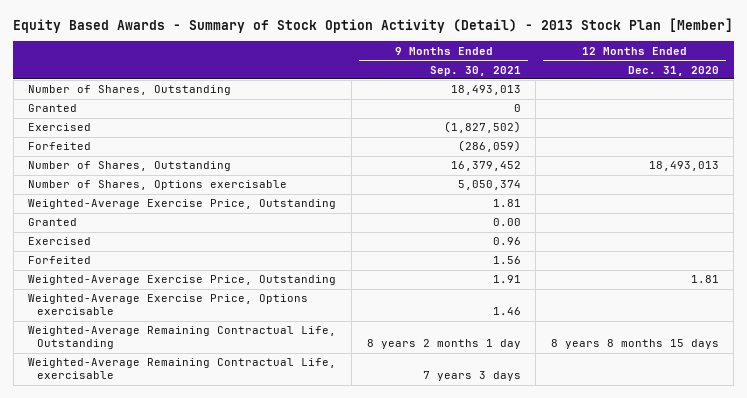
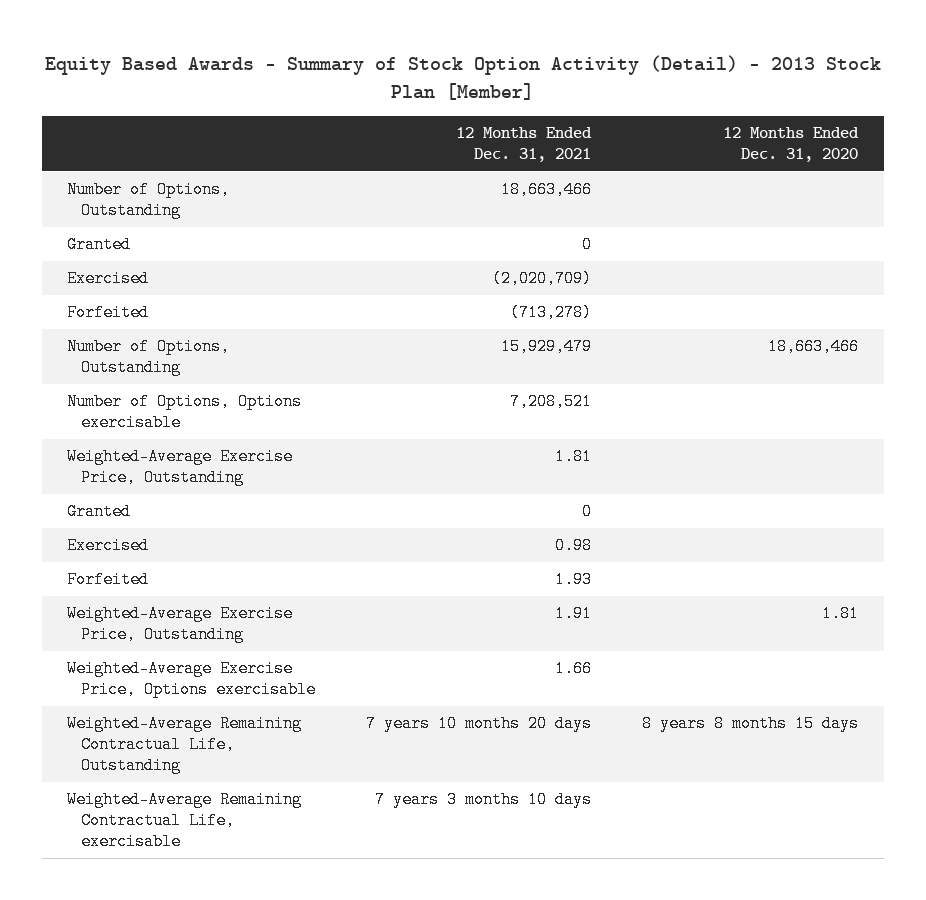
- | 9 Months Ended Sep. 30, 2021 | 12 Months Ended Dec. 31, 2020
+ | 12 Months Ended Dec. 31, 2021 | 12 Months Ended Dec. 31, 2020
- Number of Shares, Outstanding | 18,493,013 |
+ Number of Options, Outstanding | 18,663,466 |
- Number of Shares, Outstanding | 16,379,452 | 18,493,013
- Number of Shares, Options exercisable | 5,050,374 |
+ Number of Options, Outstanding | 15,929,479 | 18,663,466
+ Number of Options, Options exercisable | 7,208,521 |

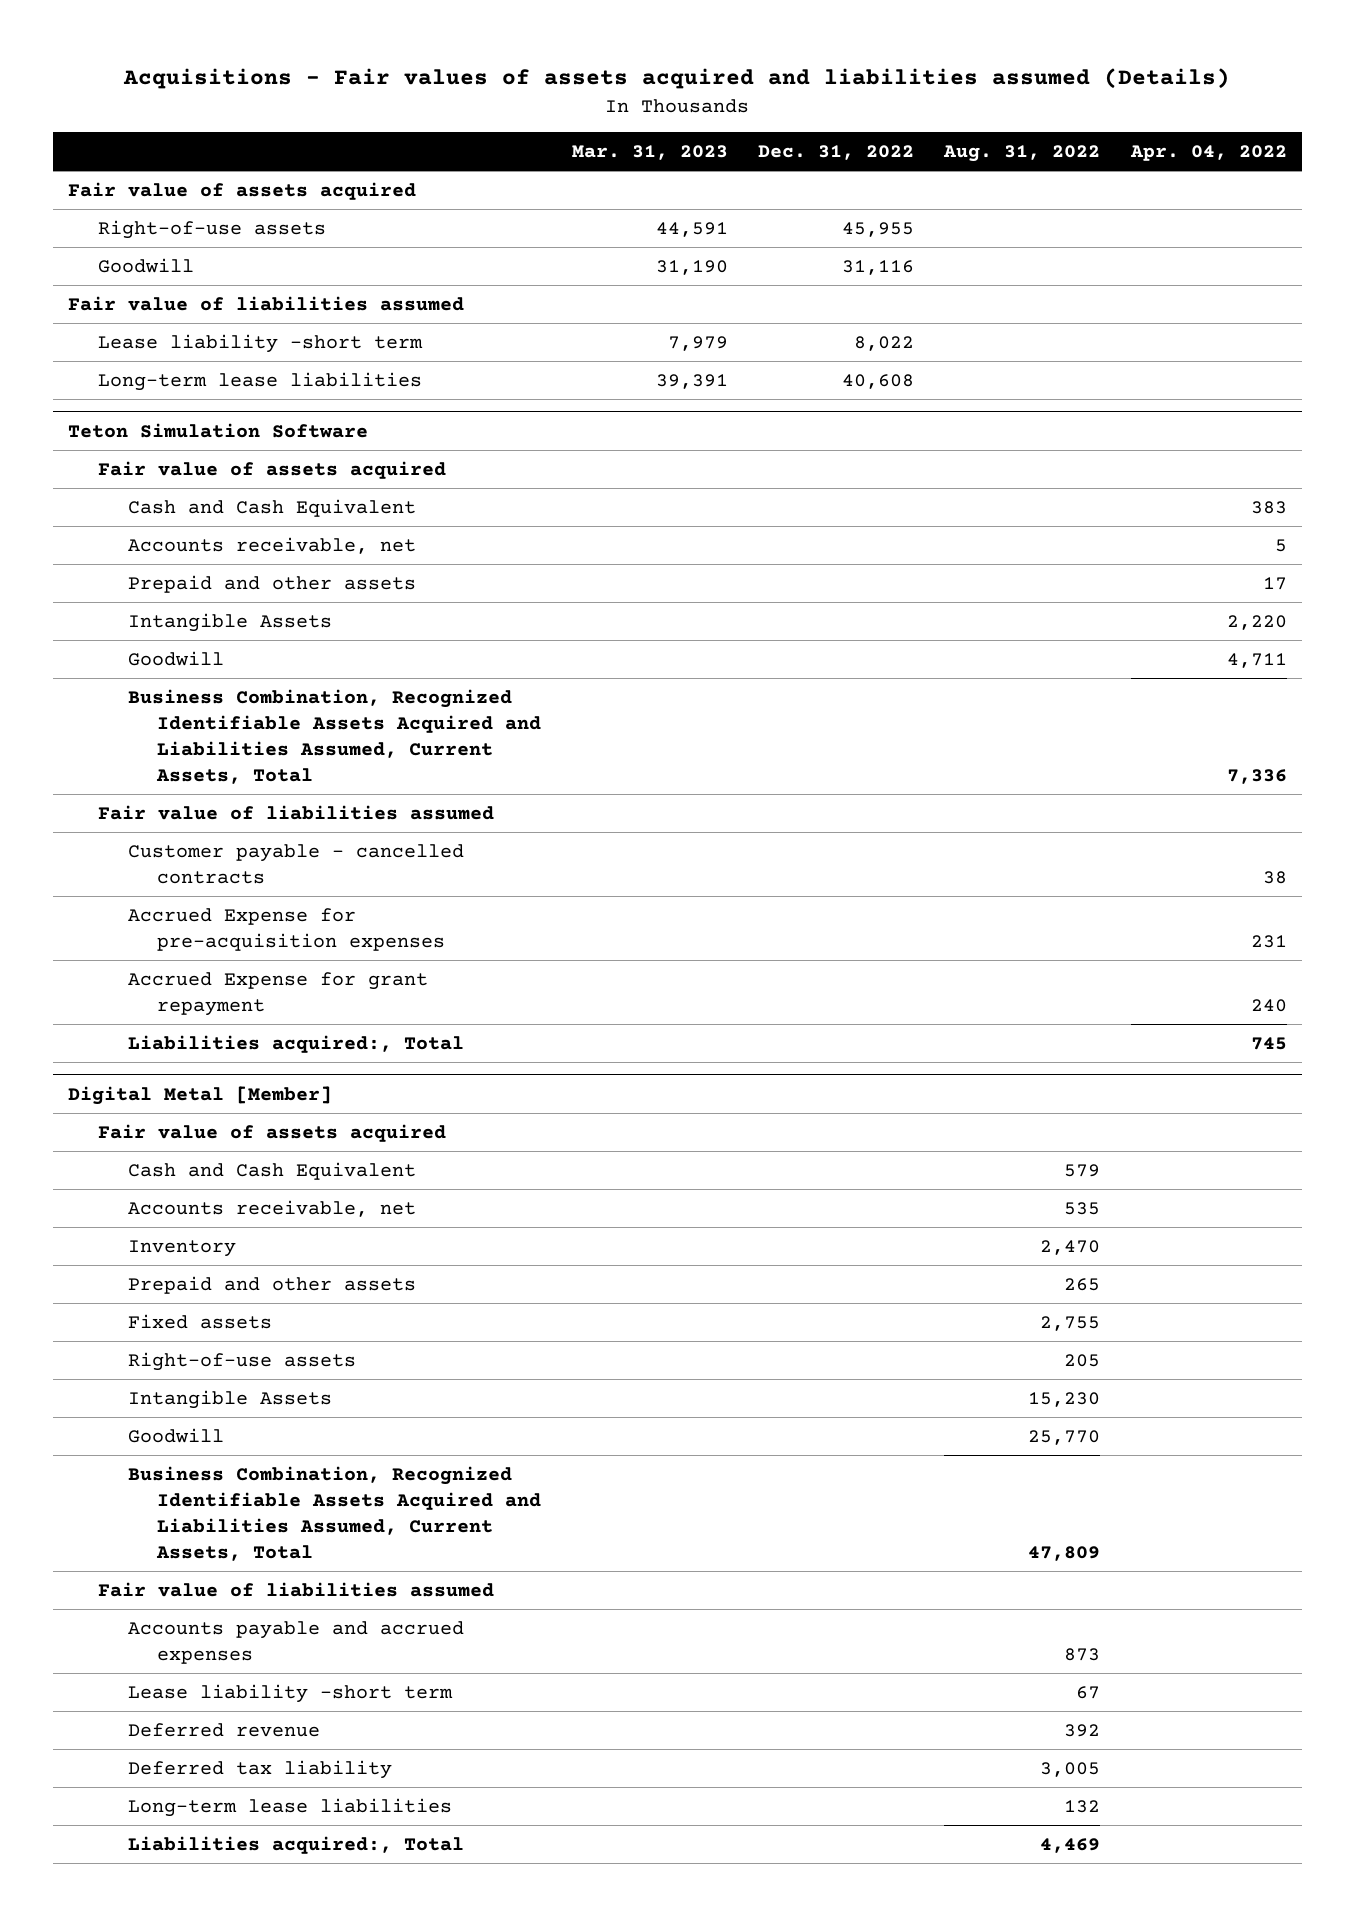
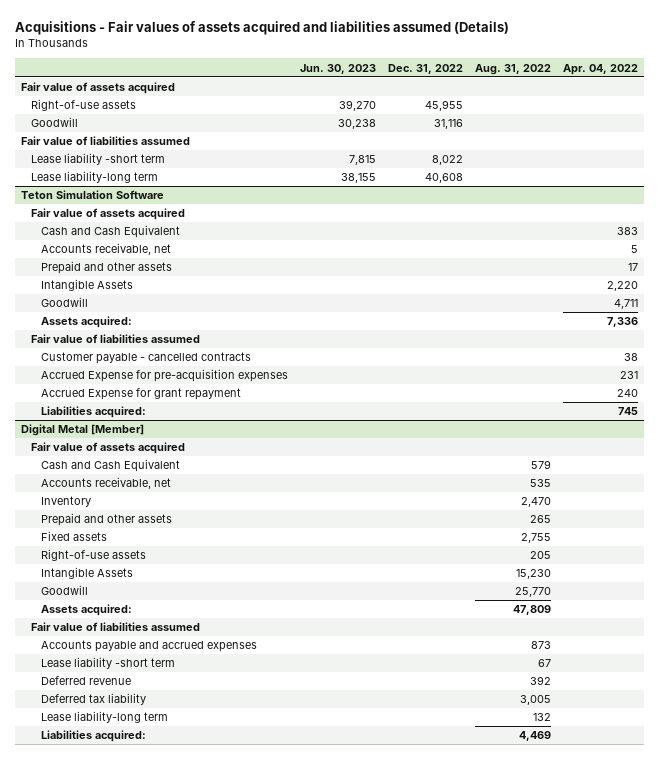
- | Mar. 31, 2023 | Dec. 31, 2022 | Aug. 31, 2022 | Apr. 04, 2022
+ | Jun. 30, 2023 | Dec. 31, 2022 | Aug. 31, 2022 | Apr. 04, 2022
- Long-term lease liabilities | 39,391 | 40,608 | |
+ Lease liability-long term | 38,155 | 40,608 | |
@ Teton Simulation Software
- Business Combination, Recognized Identifiable Assets Acquired and Liabilities Assumed, Current Assets, Total | | | | 7,336
+ Assets acquired: | | | | 7,336
- Liabilities acquired:, Total | | | | 745
+ Liabilities acquired: | | | | 745
@ Digital Metal [Member]
- Business Combination, Recognized Identifiable Assets Acquired and Liabilities Assumed, Current Assets, Total | | | 47,809 |
+ Assets acquired: | | | 47,809 |
- Long-term lease liabilities | | | 132 |
- Liabilities acquired:, Total | | | 4,469 |
+ Lease liability-long term | | | 132 |
+ Liabilities acquired: | | | 4,469 |

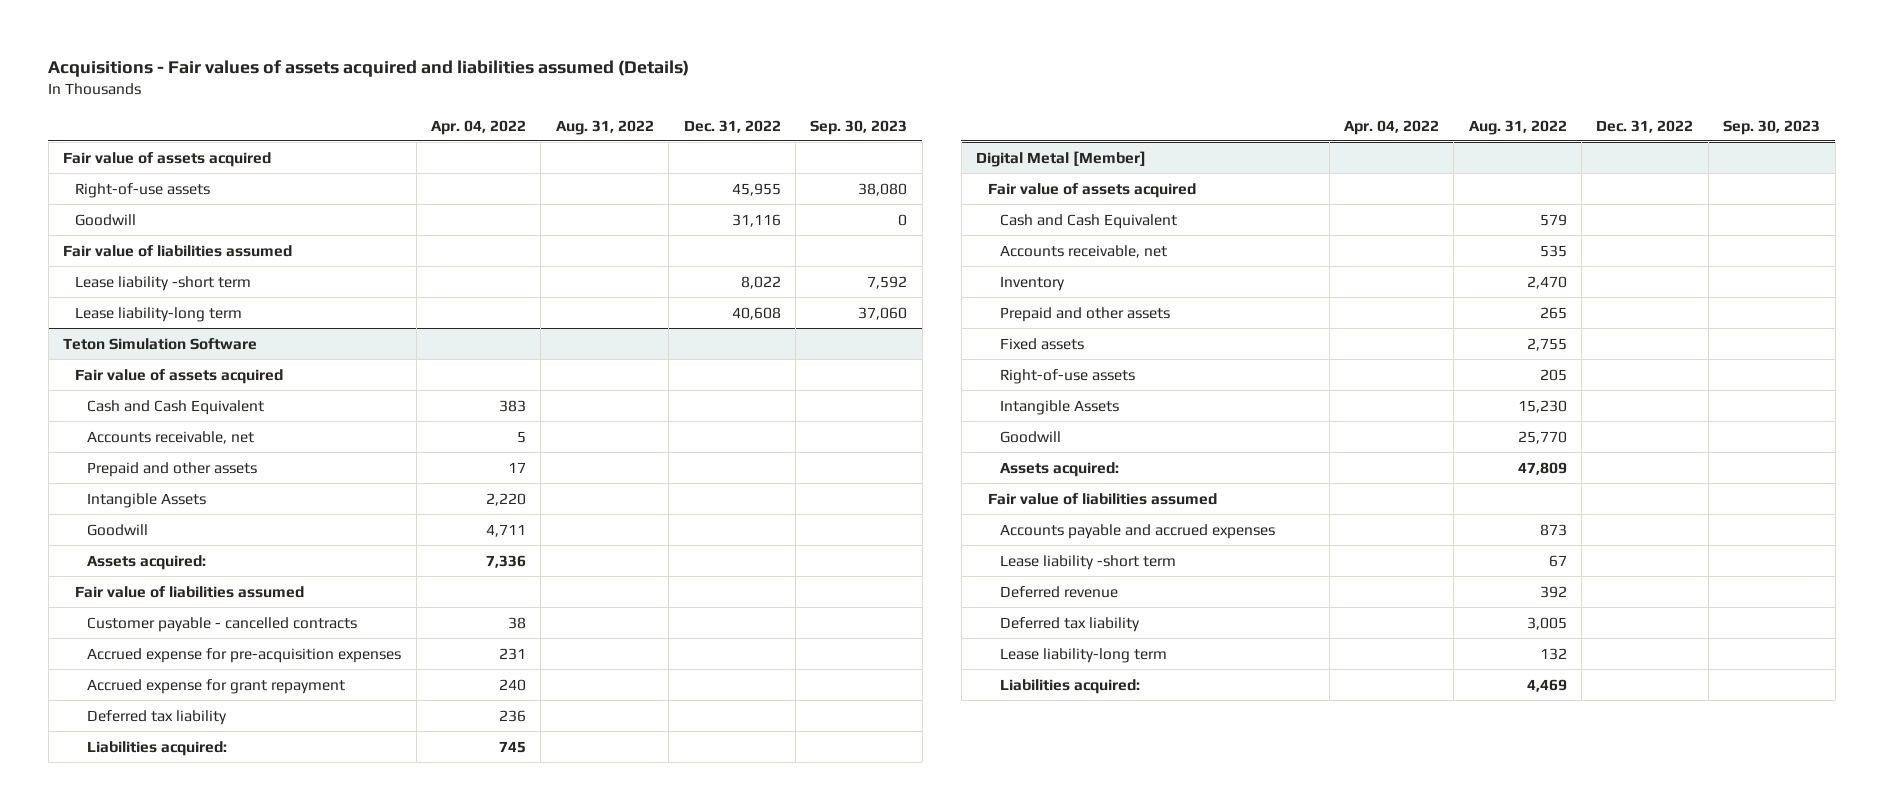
- | Jun. 30, 2023 | Dec. 31, 2022 | Aug. 31, 2022 | Apr. 04, 2022
+ | Apr. 04, 2022 | Aug. 31, 2022 | Dec. 31, 2022 | Sep. 30, 2023
@ Teton Simulation Software
- Accrued Expense for pre-acquisition expenses | | | | 231
- Accrued Expense for grant repayment | | | | 240
+ Accrued expense for pre-acquisition expenses | 231 | | |
+ Accrued expense for grant repayment | 240 | | |
+ Deferred tax liability | 236 | | |

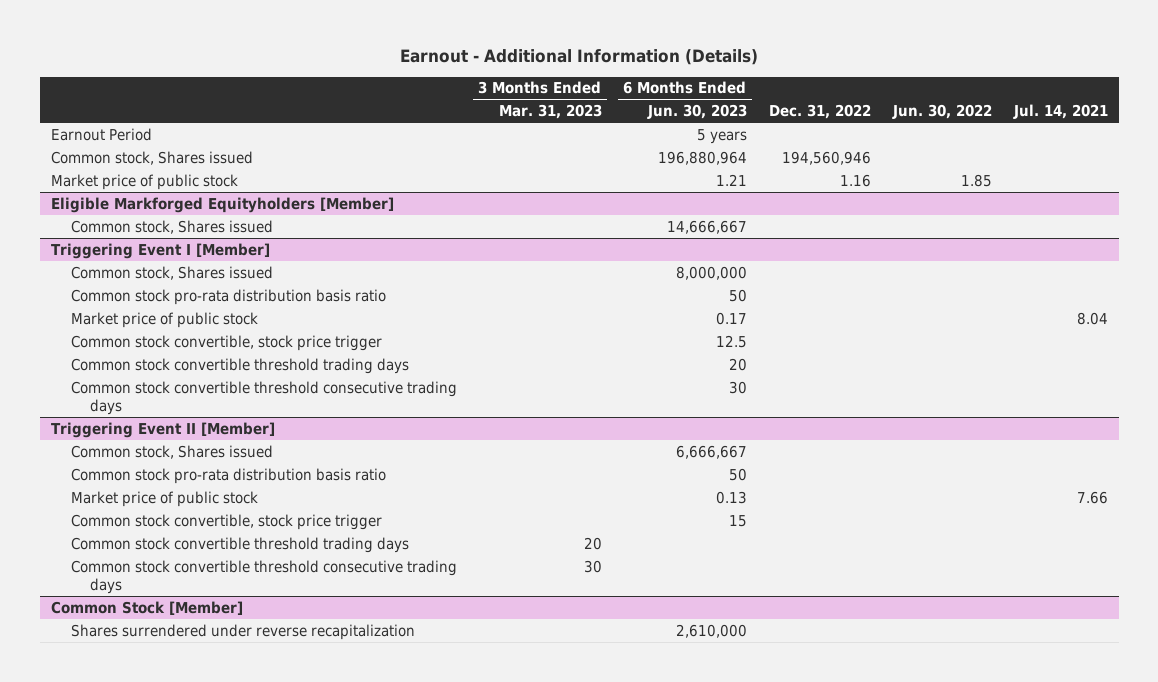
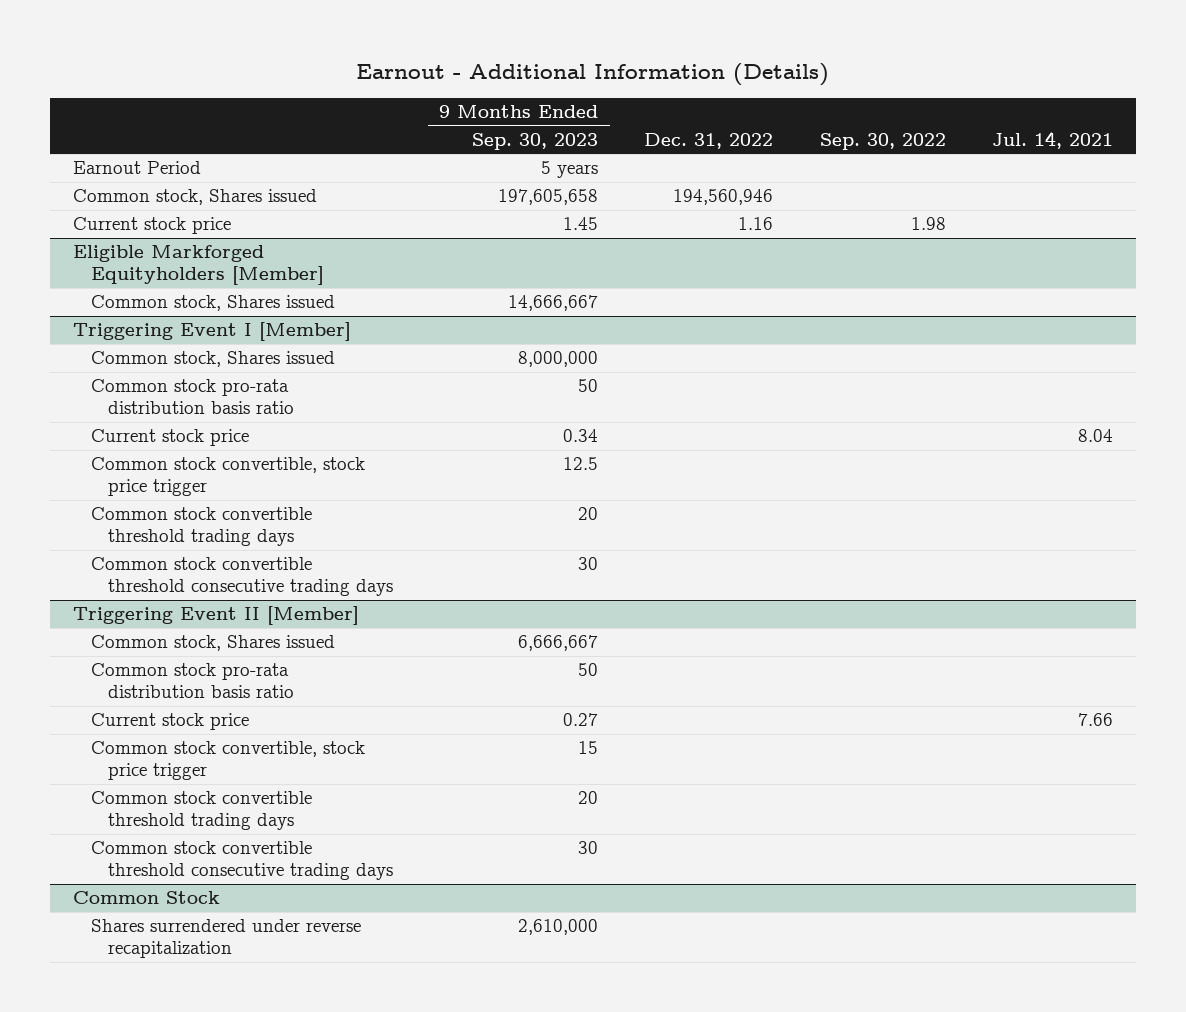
- | 3 Months Ended Mar. 31, 2023 | 6 Months Ended Jun. 30, 2023 | Dec. 31, 2022 | Jun. 30, 2022 | Jul. 14, 2021
+ | 9 Months Ended Sep. 30, 2023 | Dec. 31, 2022 | Sep. 30, 2022 | Jul. 14, 2021
- Market price of public stock | | 1.21 | 1.16 | 1.85 |
+ Current stock price | 1.45 | 1.16 | 1.98 |
@ Triggering Event I [Member]
- Market price of public stock | | 0.17 | | | 8.04
+ Current stock price | 0.34 | | | 8.04
@ Triggering Event II [Member]
- Market price of public stock | | 0.13 | | | 7.66
+ Current stock price | 0.27 | | | 7.66
- Common Stock [Member]
+ Common Stock

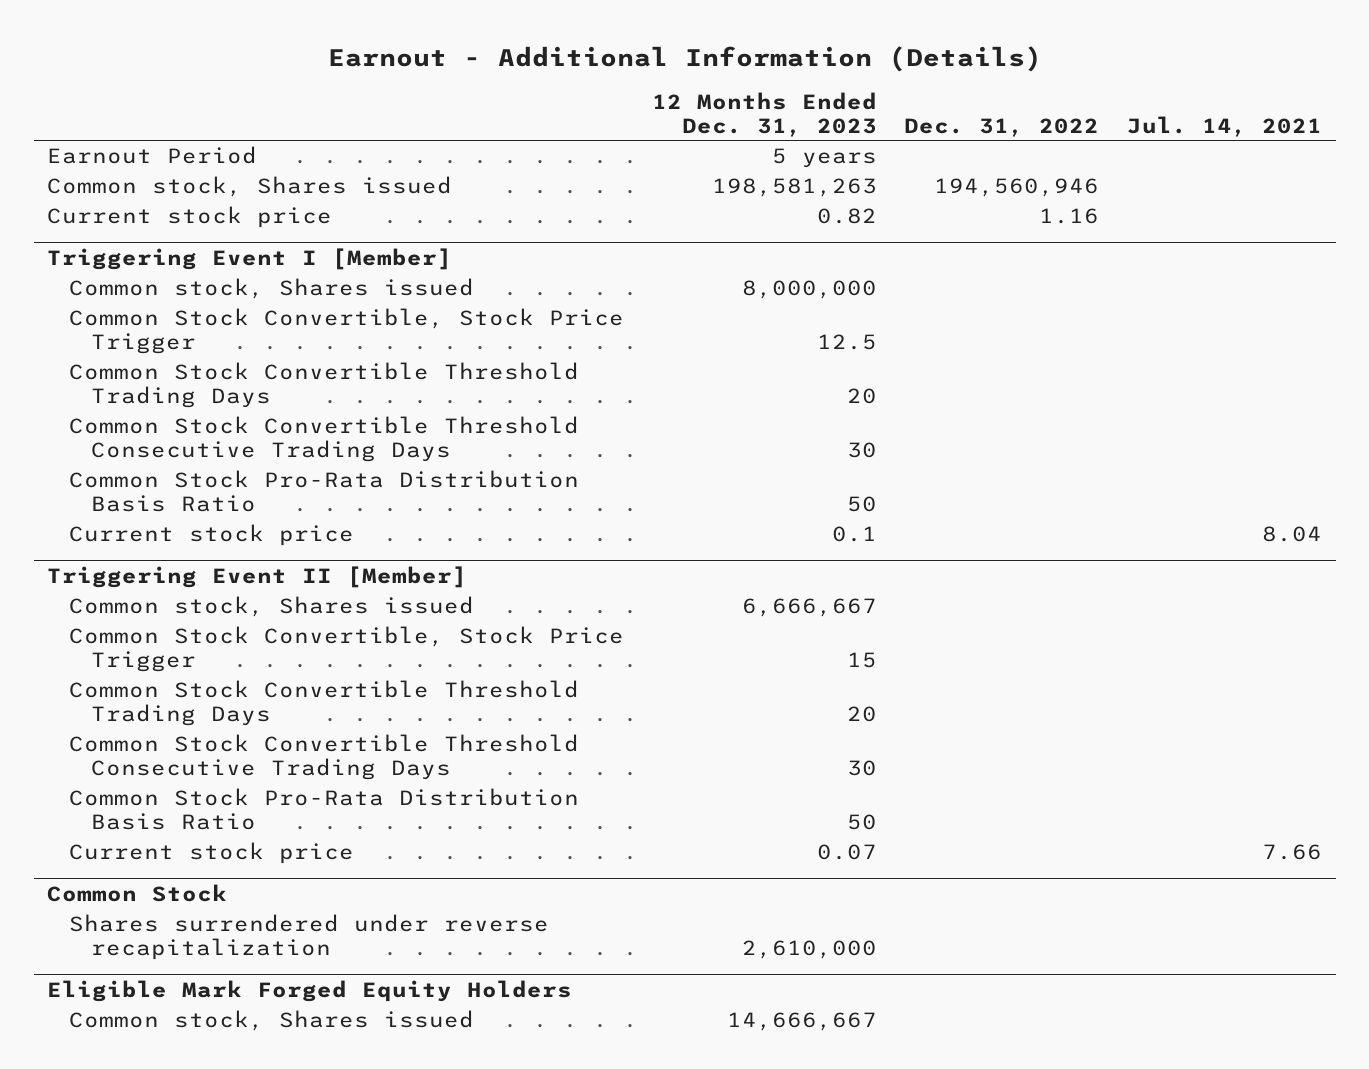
- | 9 Months Ended Sep. 30, 2023 | Dec. 31, 2022 | Sep. 30, 2022 | Jul. 14, 2021
+ | 12 Months Ended Dec. 31, 2023 | Dec. 31, 2022 | Jul. 14, 2021
- Eligible Markforged Equityholders [Member]
- Common stock, Shares issued | 14,666,667 | | |
@ Triggering Event I [Member]
- Common stock pro-rata distribution basis ratio | 50 | | |
+ Common Stock Convertible, Stock Price Trigger | 12.5 | |
+ Common Stock Convertible Threshold Trading Days | 20 | |
+ Common Stock Convertible Threshold Consecutive Trading Days | 30 | |
+ Common Stock Pro-Rata Distribution Basis Ratio | 50 | |
- Common stock convertible, stock price trigger | 12.5 | | |
- Common stock convertible threshold trading days | 20 | | |
- Common stock convertible threshold consecutive trading days | 30 | | |
@ Triggering Event II [Member]
- Common stock pro-rata distribution basis ratio | 50 | | |
+ Common Stock Convertible, Stock Price Trigger | 15 | |
+ Common Stock Convertible Threshold Trading Days | 20 | |
+ Common Stock Convertible Threshold Consecutive Trading Days | 30 | |
+ Common Stock Pro-Rata Distribution Basis Ratio | 50 | |
- Common stock convertible, stock price trigger | 15 | | |
- Common stock convertible threshold trading days | 20 | | |
- Common stock convertible threshold consecutive trading days | 30 | | |
+ Eligible Mark Forged Equity Holders
+ Common stock, Shares issued | 14,666,667 | |

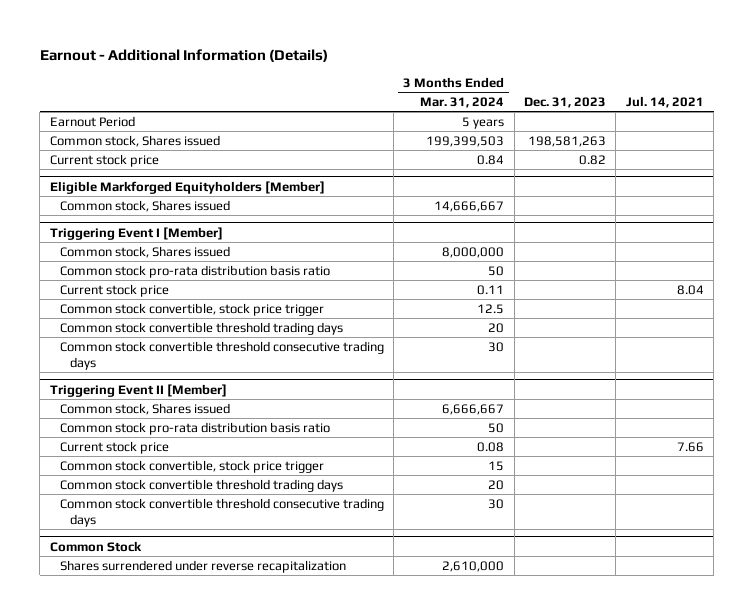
- | 12 Months Ended Dec. 31, 2023 | Dec. 31, 2022 | Jul. 14, 2021
+ | 3 Months Ended Mar. 31, 2024 | Dec. 31, 2023 | Jul. 14, 2021
+ Eligible Markforged Equityholders [Member]
+ Common stock, Shares issued | 14,666,667 | |
@ Triggering Event I [Member]
- Common Stock Convertible, Stock Price Trigger | 12.5 | |
- Common Stock Convertible Threshold Trading Days | 20 | |
- Common Stock Convertible Threshold Consecutive Trading Days | 30 | |
- Common Stock Pro-Rata Distribution Basis Ratio | 50 | |
+ Common stock pro-rata distribution basis ratio | 50 | |
+ Common stock convertible, stock price trigger | 12.5 | |
+ Common stock convertible threshold trading days | 20 | |
+ Common stock convertible threshold consecutive trading days | 30 | |
@ Triggering Event II [Member]
- Common Stock Convertible, Stock Price Trigger | 15 | |
- Common Stock Convertible Threshold Trading Days | 20 | |
- Common Stock Convertible Threshold Consecutive Trading Days | 30 | |
- Common Stock Pro-Rata Distribution Basis Ratio | 50 | |
+ Common stock pro-rata distribution basis ratio | 50 | |
+ Common stock convertible, stock price trigger | 15 | |
+ Common stock convertible threshold trading days | 20 | |
+ Common stock convertible threshold consecutive trading days | 30 | |
- Eligible Mark Forged Equity Holders
- Common stock, Shares issued | 14,666,667 | |

